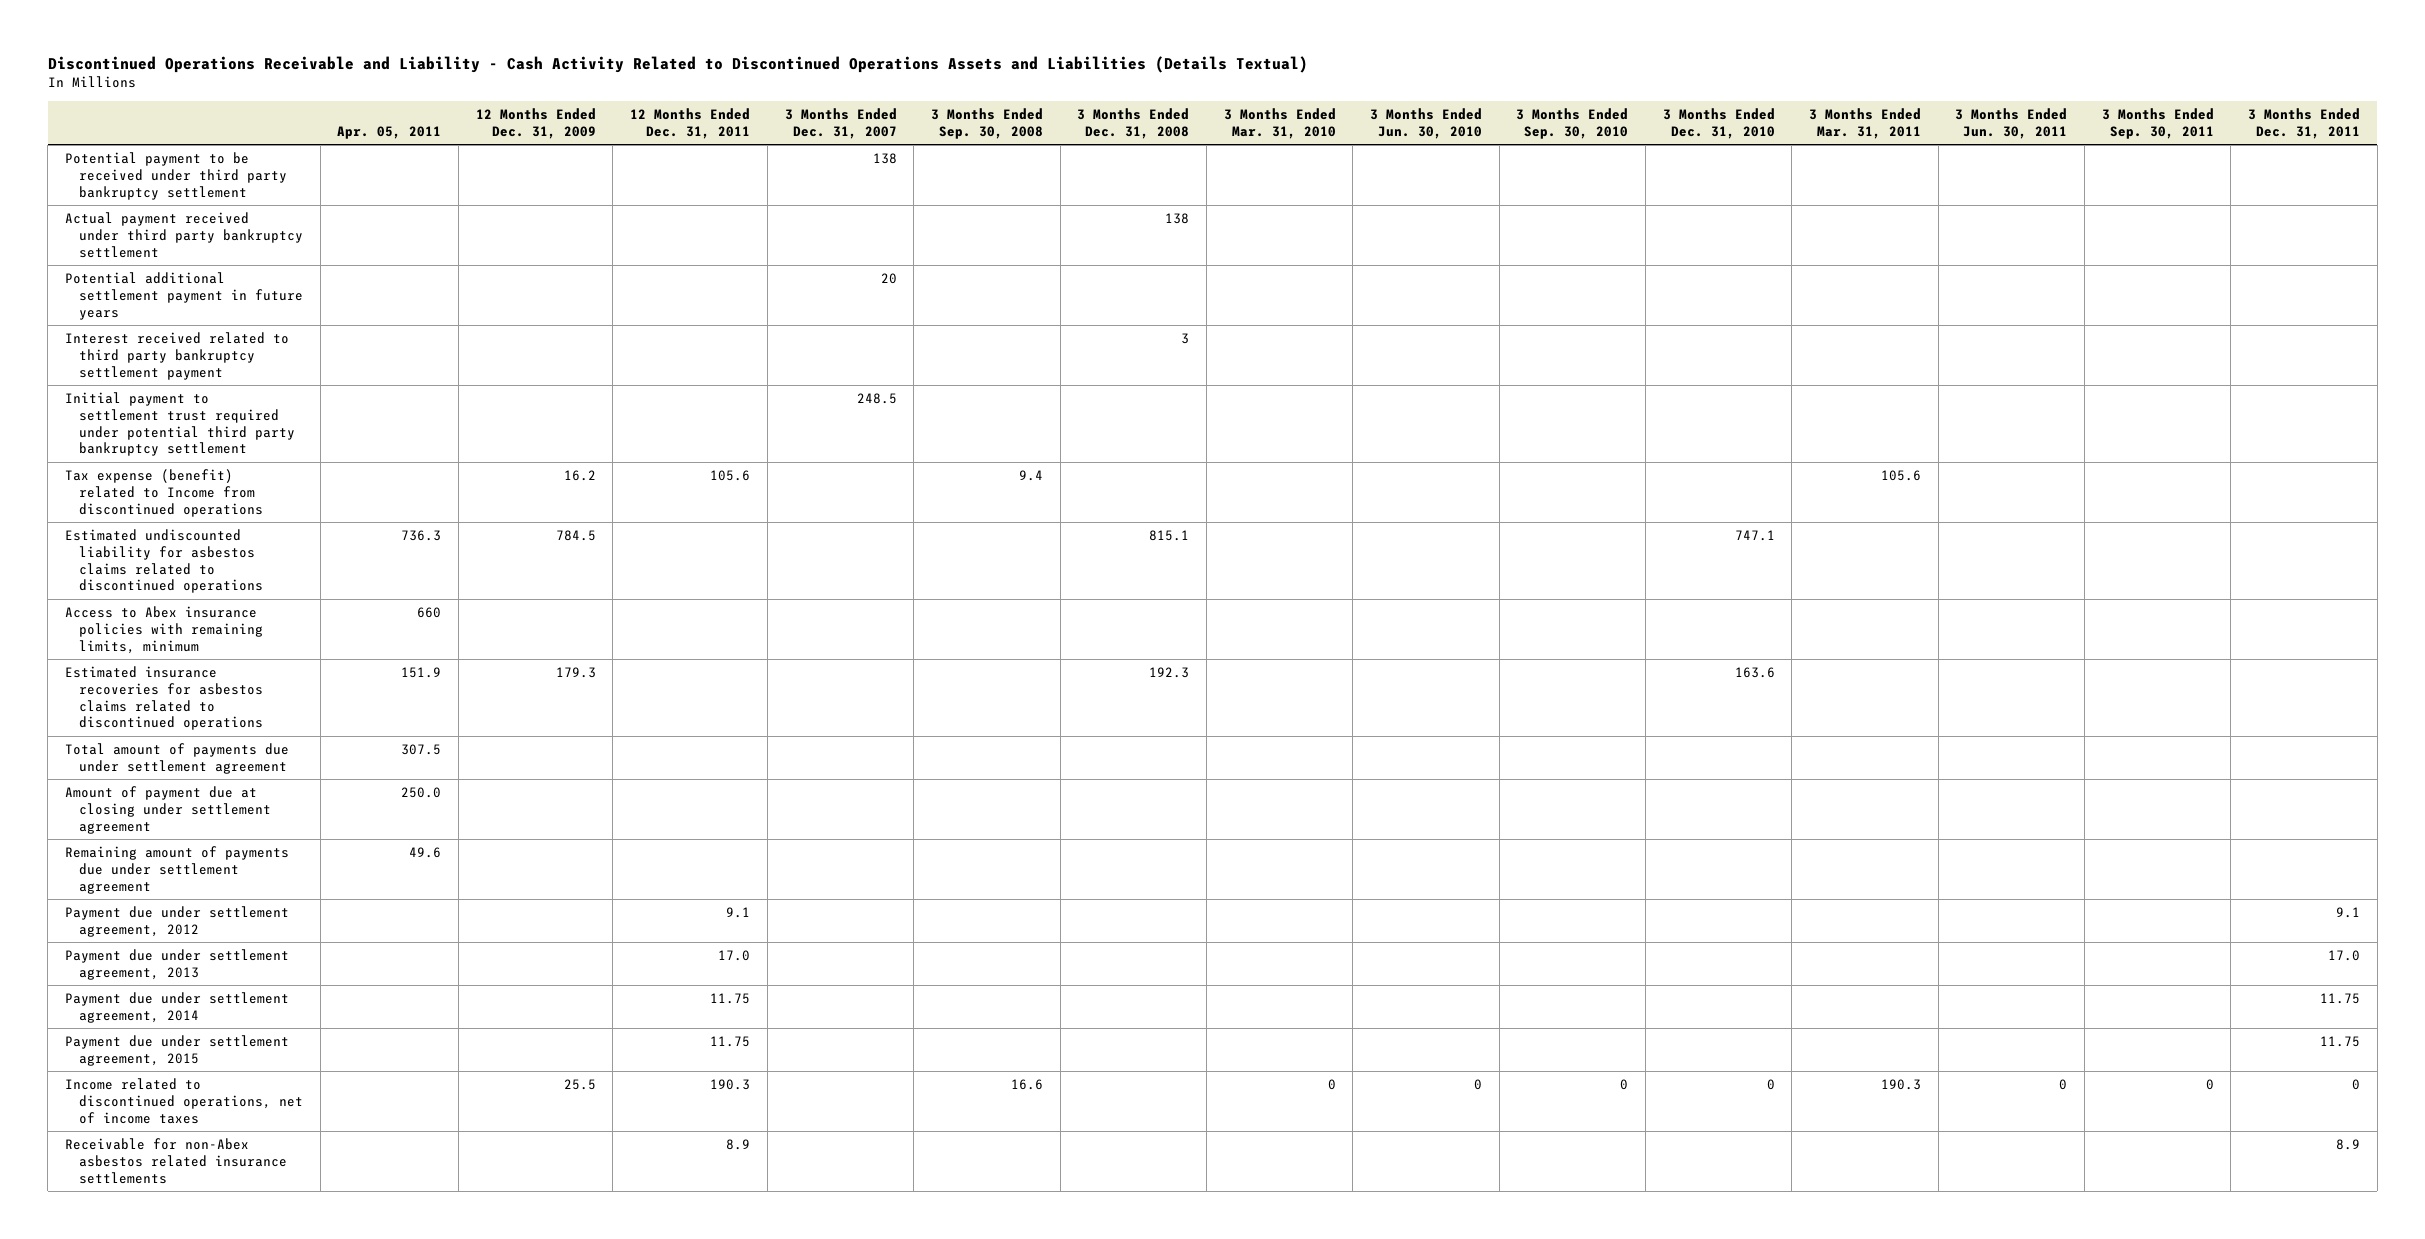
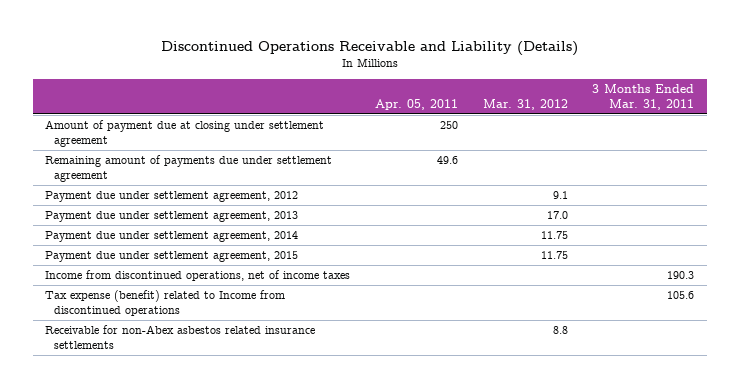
- Discontinued Operations Receivable and Liability - Cash Activity Related to Discontinued Operations Assets and Liabilities (Details Textual)
+ Discontinued Operations Receivable and Liability (Details)
- | Apr. 05, 2011 | 12 Months Ended Dec. 31, 2009 | 12 Months Ended Dec. 31, 2011 | 3 Months Ended Dec. 31, 2007 | 3 Months Ended Sep. 30, 2008 | 3 Months Ended Dec. 31, 2008 | 3 Months Ended Mar. 31, 2010 | 3 Months Ended Jun. 30, 2010 | 3 Months Ended Sep. 30, 2010 | 3 Months Ended Dec. 31, 2010 | 3 Months Ended Mar. 31, 2011 | 3 Months Ended Jun. 30, 2011 | 3 Months Ended Sep. 30, 2011 | 3 Months Ended Dec. 31, 2011
+ | Apr. 05, 2011 | Mar. 31, 2012 | 3 Months Ended Mar. 31, 2011
- Potential payment to be received under third party bankruptcy settlement | | | | 138 | | | | | | | | | |
- Actual payment received under third party bankruptcy settlement | | | | | | 138 | | | | | | | |
- Potential additional settlement payment in future years | | | | 20 | | | | | | | | | |
- Interest received related to third party bankruptcy settlement payment | | | | | | 3 | | | | | | | |
- Initial payment to settlement trust required under potential third party bankruptcy settlement | | | | 248.5 | | | | | | | | | |
- Estimated undiscounted liability for asbestos claims related to discontinued operations | 736.3 | 784.5 | | | | 815.1 | | | | 747.1 | | | |
- Access to Abex insurance policies with remaining limits, minimum | 660 | | | | | | | | | | | | |
- Estimated insurance recoveries for asbestos claims related to discontinued operations | 151.9 | 179.3 | | | | 192.3 | | | | 163.6 | | | |
- Total amount of payments due under settlement agreement | 307.5 | | | | | | | | | | | | |
- Amount of payment due at closing under settlement agreement | 250.0 | | | | | | | | | | | | |
+ Amount of payment due at closing under settlement agreement | 250 | |
- Income related to discontinued operations, net of income taxes | | 25.5 | 190.3 | | 16.6 | | 0 | 0 | 0 | 0 | 190.3 | 0 | 0 | 0
+ Income from discontinued operations, net of income taxes | | | 190.3
moved down: Tax expense (benefit) related to Income from discontinued operations | | | 105.6

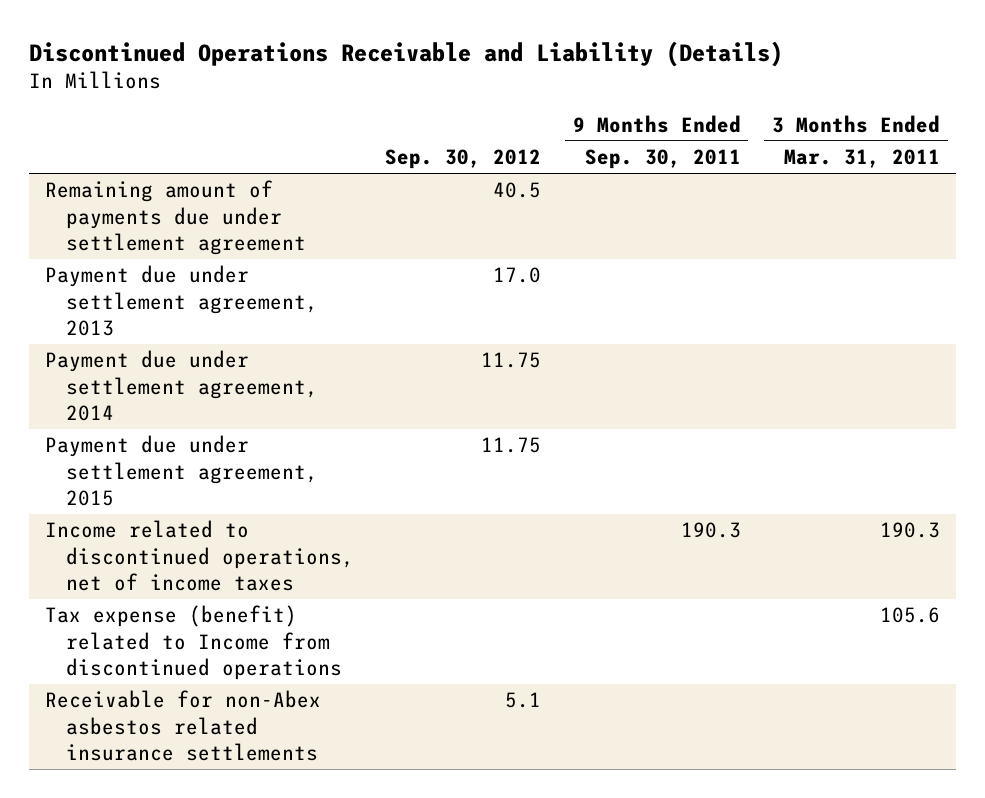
- | Apr. 05, 2011 | Mar. 31, 2012 | 3 Months Ended Mar. 31, 2011
+ | Sep. 30, 2012 | 9 Months Ended Sep. 30, 2011 | 3 Months Ended Mar. 31, 2011
- Amount of payment due at closing under settlement agreement | 250 | |
- Payment due under settlement agreement, 2012 | | 9.1 |
- Income from discontinued operations, net of income taxes | | | 190.3
+ Income related to discontinued operations, net of income taxes | | 190.3 | 190.3

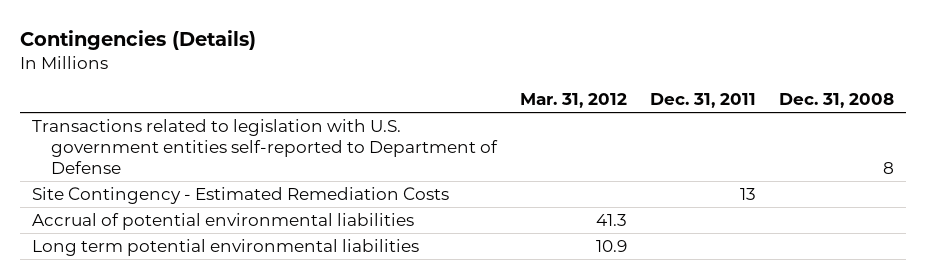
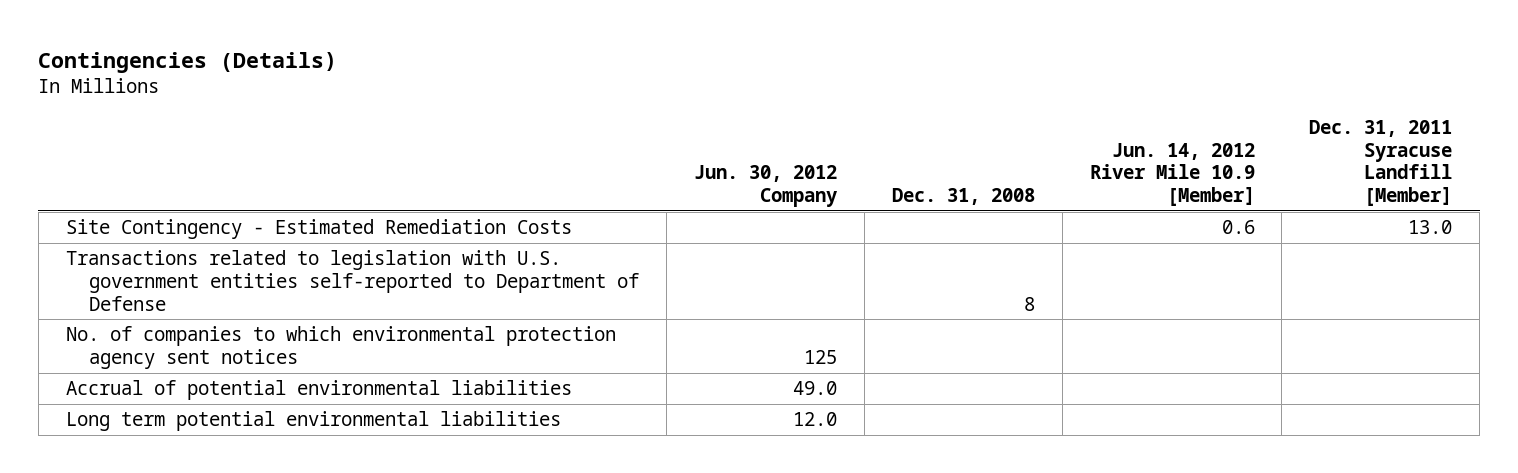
- | Mar. 31, 2012 | Dec. 31, 2011 | Dec. 31, 2008
+ | Jun. 30, 2012 Company | Dec. 31, 2008 | Jun. 14, 2012 River Mile 10.9 [Member] | Dec. 31, 2011 Syracuse Landfill [Member]
moved down: Transactions related to legislation with U.S. government entities self-reported to Department of Defense | | 8 | |
+ No. of companies to which environmental protection agency sent notices | 125 | | |

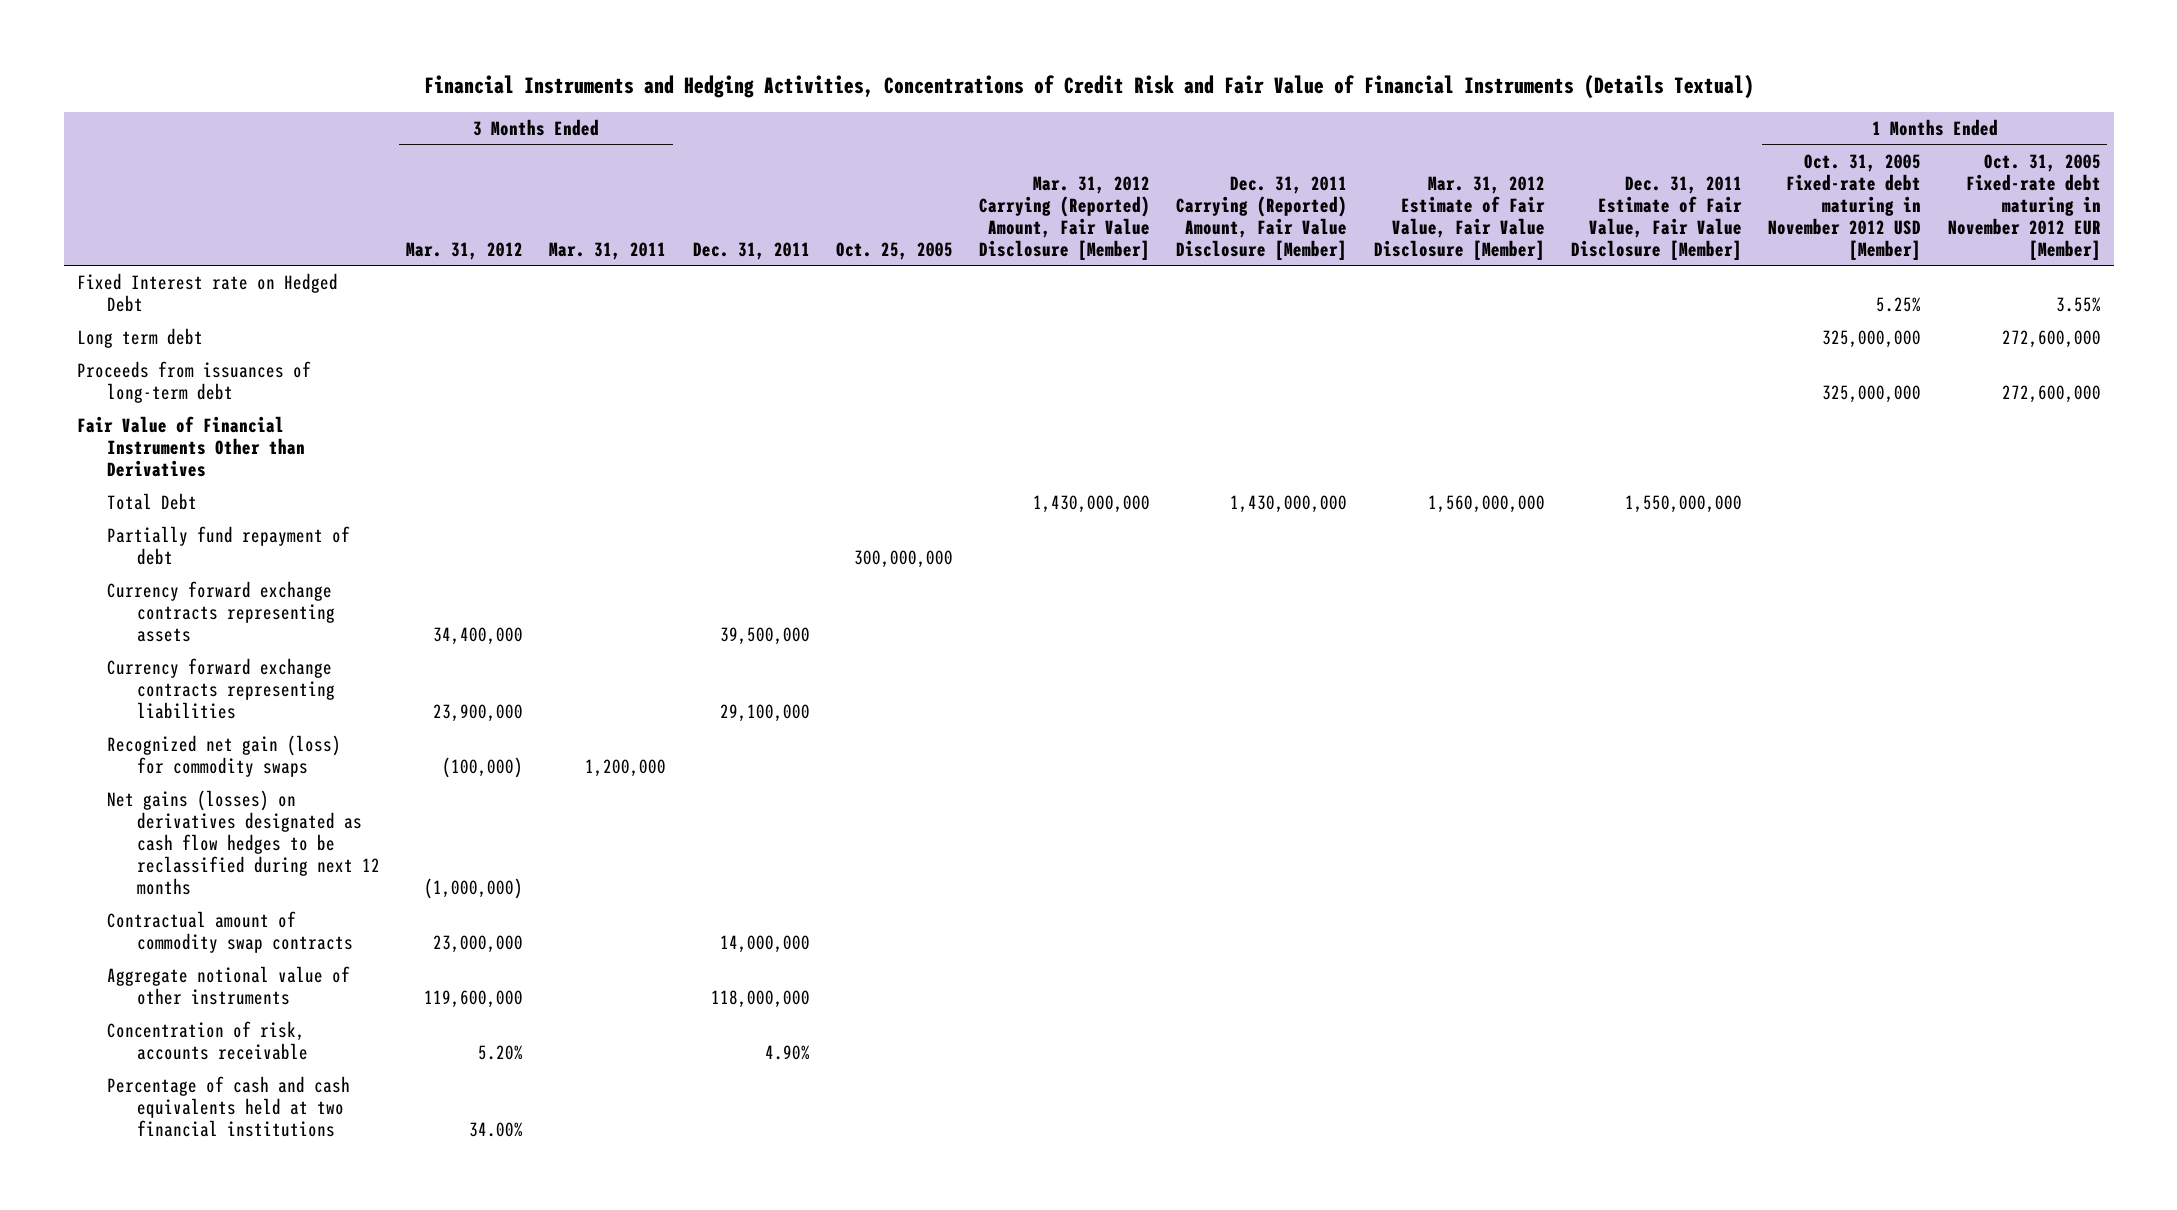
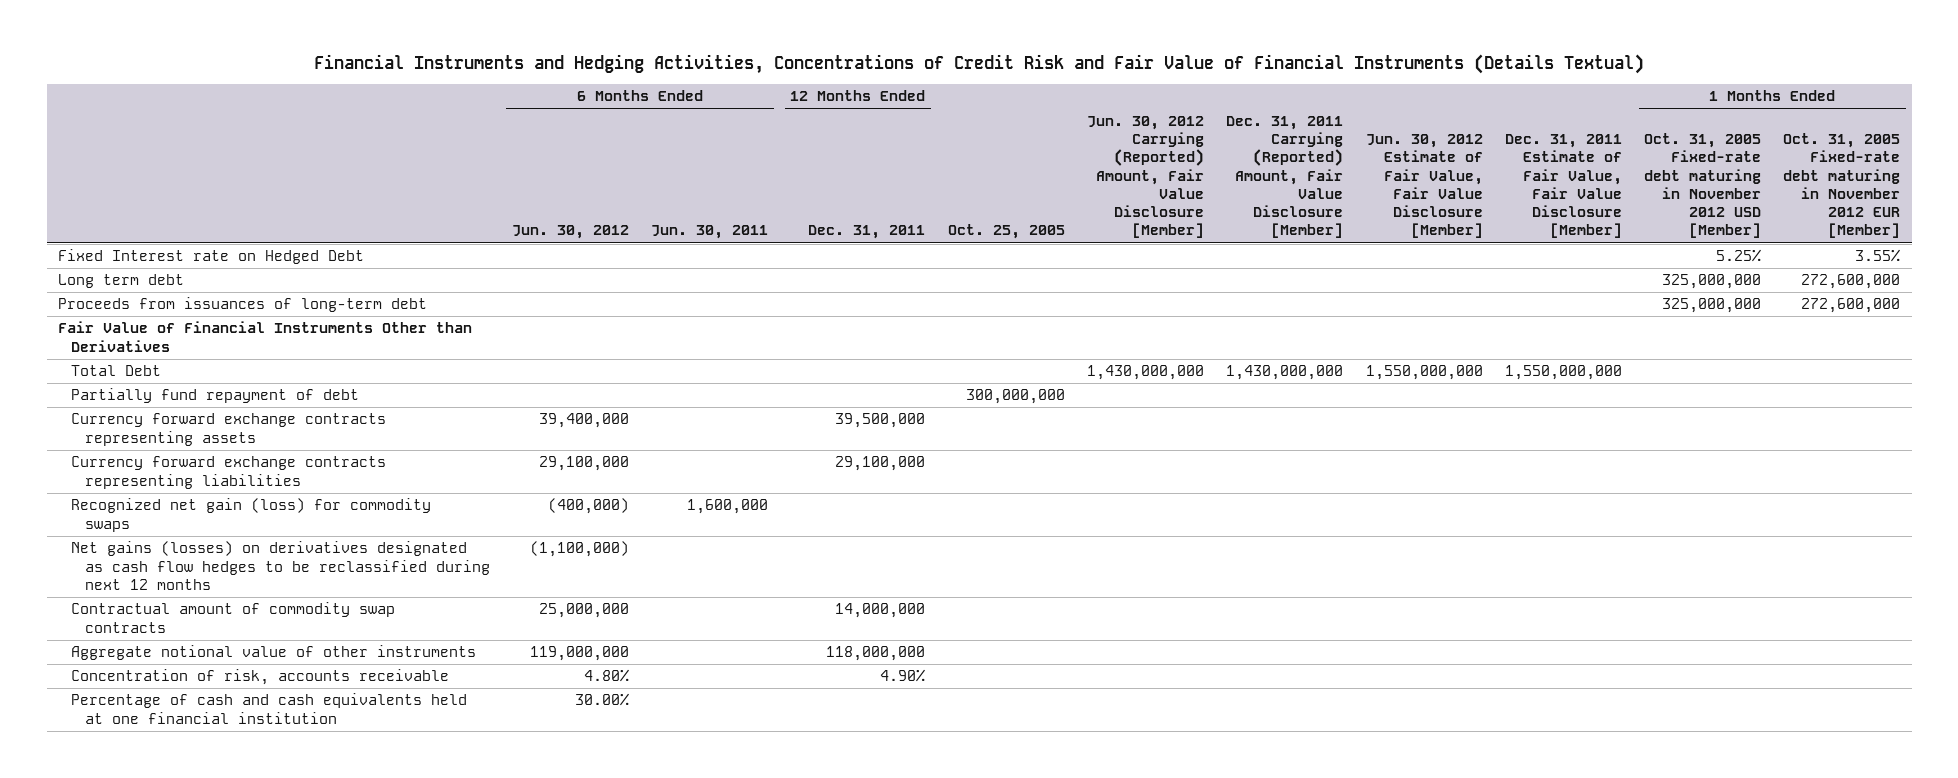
- | 3 Months Ended Mar. 31, 2012 | 3 Months Ended Mar. 31, 2011 | Dec. 31, 2011 | Oct. 25, 2005 | Mar. 31, 2012 Carrying (Reported) Amount, Fair Value Disclosure [Member] | Dec. 31, 2011 Carrying (Reported) Amount, Fair Value Disclosure [Member] | Mar. 31, 2012 Estimate of Fair Value, Fair Value Disclosure [Member] | Dec. 31, 2011 Estimate of Fair Value, Fair Value Disclosure [Member] | 1 Months Ended Oct. 31, 2005 Fixed-rate debt maturing in November 2012 USD [Member] | 1 Months Ended Oct. 31, 2005 Fixed-rate debt maturing in November 2012 EUR [Member]
+ | 6 Months Ended Jun. 30, 2012 | 6 Months Ended Jun. 30, 2011 | 12 Months Ended Dec. 31, 2011 | Oct. 25, 2005 | Jun. 30, 2012 Carrying (Reported) Amount, Fair Value Disclosure [Member] | Dec. 31, 2011 Carrying (Reported) Amount, Fair Value Disclosure [Member] | Jun. 30, 2012 Estimate of Fair Value, Fair Value Disclosure [Member] | Dec. 31, 2011 Estimate of Fair Value, Fair Value Disclosure [Member] | 1 Months Ended Oct. 31, 2005 Fixed-rate debt maturing in November 2012 USD [Member] | 1 Months Ended Oct. 31, 2005 Fixed-rate debt maturing in November 2012 EUR [Member]
- Percentage of cash and cash equivalents held at two financial institutions | 34.00% | | | | | | | | |
+ Percentage of cash and cash equivalents held at one financial institution | 30.00% | | | | | | | | |

